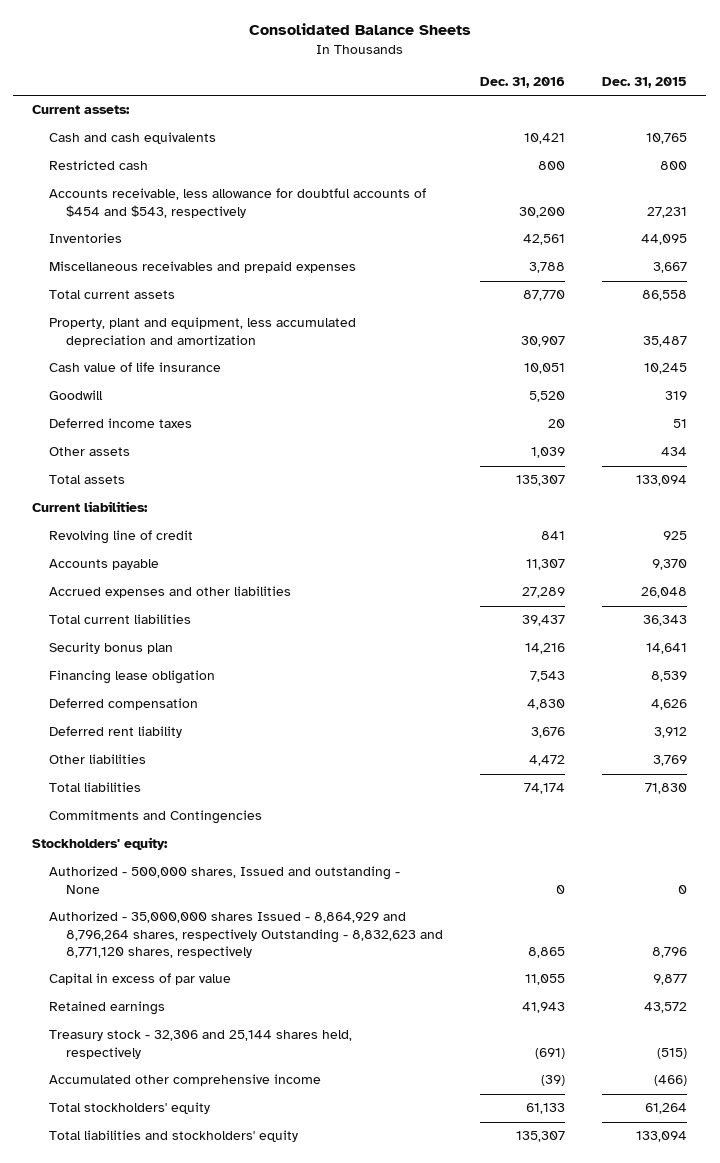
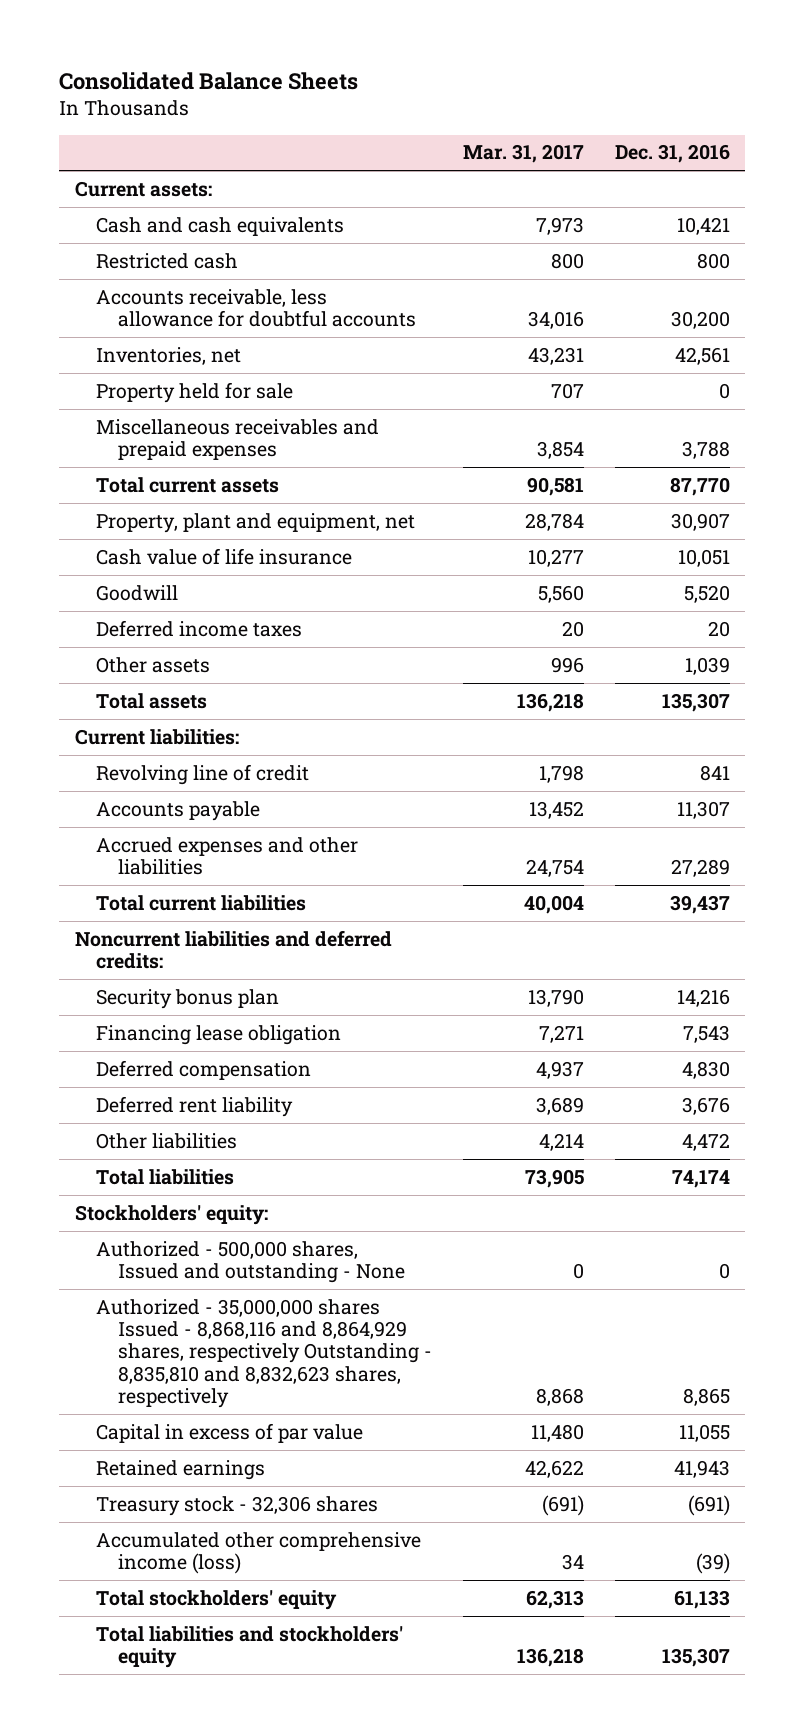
- | Dec. 31, 2016 | Dec. 31, 2015
+ | Mar. 31, 2017 | Dec. 31, 2016
- Accounts receivable, less allowance for doubtful accounts of $454 and $543, respectively | 30,200 | 27,231
- Inventories | 42,561 | 44,095
+ Accounts receivable, less allowance for doubtful accounts | 34,016 | 30,200
+ Inventories, net | 43,231 | 42,561
+ Property held for sale | 707 | 0
- Property, plant and equipment, less accumulated depreciation and amortization | 30,907 | 35,487
+ Property, plant and equipment, net | 28,784 | 30,907
+ Noncurrent liabilities and deferred credits:
- Commitments and Contingencies
- Authorized - 35,000,000 shares Issued - 8,864,929 and 8,796,264 shares, respectively Outstanding - 8,832,623 and 8,771,120 shares, respectively | 8,865 | 8,796
+ Authorized - 35,000,000 shares Issued - 8,868,116 and 8,864,929 shares, respectively Outstanding - 8,835,810 and 8,832,623 shares, respectively | 8,868 | 8,865
- Treasury stock - 32,306 and 25,144 shares held, respectively | (691) | (515)
- Accumulated other comprehensive income | (39) | (466)
+ Treasury stock - 32,306 shares | (691) | (691)
+ Accumulated other comprehensive income (loss) | 34 | (39)

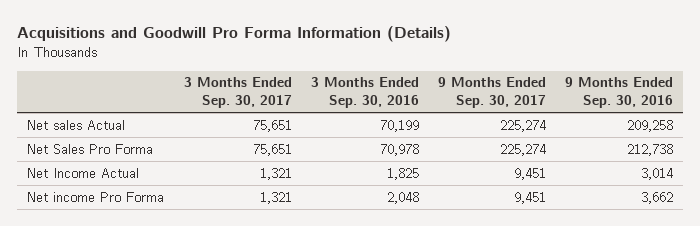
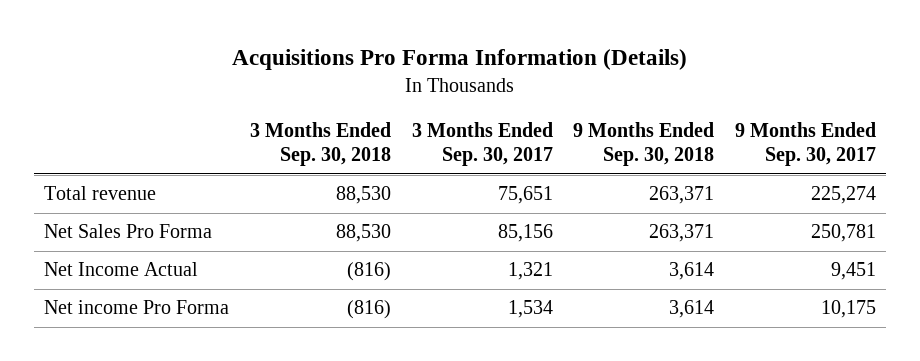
- Acquisitions and Goodwill Pro Forma Information (Details)
+ Acquisitions Pro Forma Information (Details)
- | 3 Months Ended Sep. 30, 2017 | 3 Months Ended Sep. 30, 2016 | 9 Months Ended Sep. 30, 2017 | 9 Months Ended Sep. 30, 2016
+ | 3 Months Ended Sep. 30, 2018 | 3 Months Ended Sep. 30, 2017 | 9 Months Ended Sep. 30, 2018 | 9 Months Ended Sep. 30, 2017
- Net sales Actual | 75,651 | 70,199 | 225,274 | 209,258
- Net Sales Pro Forma | 75,651 | 70,978 | 225,274 | 212,738
+ Total revenue | 88,530 | 75,651 | 263,371 | 225,274
+ Net Sales Pro Forma | 88,530 | 85,156 | 263,371 | 250,781
- Net income Pro Forma | 1,321 | 2,048 | 9,451 | 3,662
+ Net income Pro Forma | (816) | 1,534 | 3,614 | 10,175

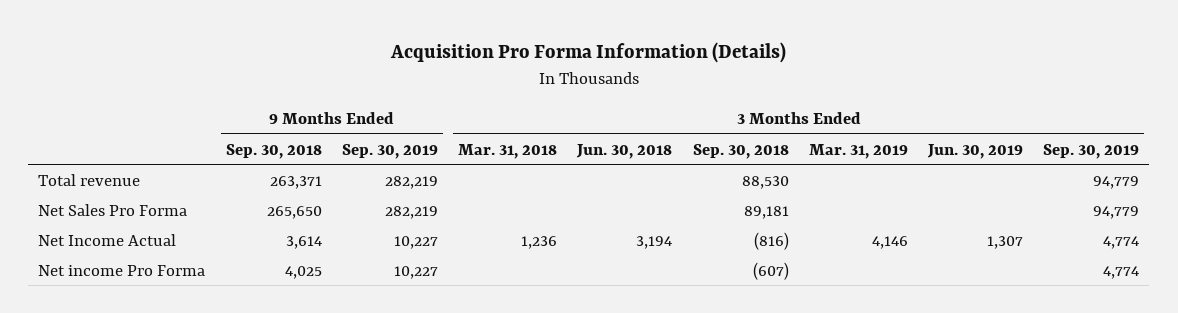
- Acquisitions Pro Forma Information (Details)
+ Acquisition Pro Forma Information (Details)
- | 3 Months Ended Sep. 30, 2018 | 3 Months Ended Sep. 30, 2017 | 9 Months Ended Sep. 30, 2018 | 9 Months Ended Sep. 30, 2017
+ | 9 Months Ended Sep. 30, 2018 | 9 Months Ended Sep. 30, 2019 | 3 Months Ended Mar. 31, 2018 | 3 Months Ended Jun. 30, 2018 | 3 Months Ended Sep. 30, 2018 | 3 Months Ended Mar. 31, 2019 | 3 Months Ended Jun. 30, 2019 | 3 Months Ended Sep. 30, 2019
- Net Sales Pro Forma | 88,530 | 85,156 | 263,371 | 250,781
+ Net Sales Pro Forma | 265,650 | 282,219 | | | 89,181 | | | 94,779
- Net income Pro Forma | (816) | 1,534 | 3,614 | 10,175
+ Net income Pro Forma | 4,025 | 10,227 | | | (607) | | | 4,774

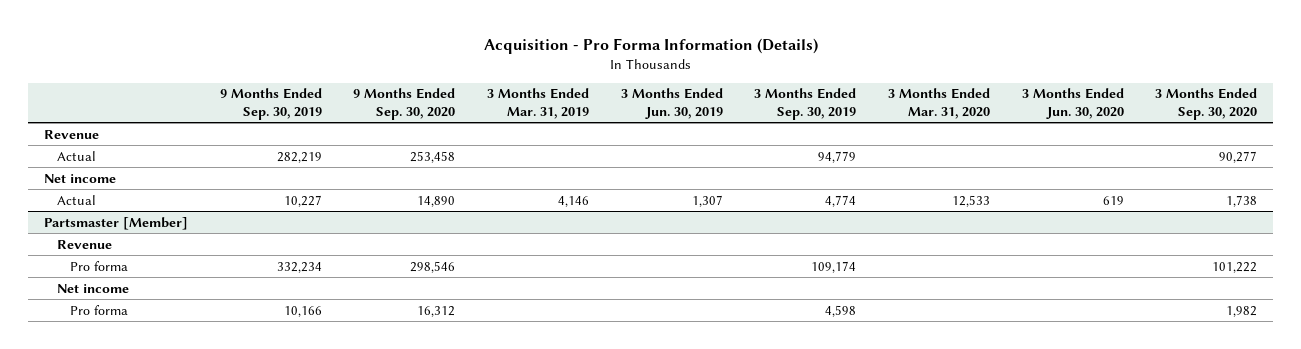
- Acquisition Pro Forma Information (Details)
+ Acquisition - Pro Forma Information (Details)
- | 9 Months Ended Sep. 30, 2018 | 9 Months Ended Sep. 30, 2019 | 3 Months Ended Mar. 31, 2018 | 3 Months Ended Jun. 30, 2018 | 3 Months Ended Sep. 30, 2018 | 3 Months Ended Mar. 31, 2019 | 3 Months Ended Jun. 30, 2019 | 3 Months Ended Sep. 30, 2019
+ | 9 Months Ended Sep. 30, 2019 | 9 Months Ended Sep. 30, 2020 | 3 Months Ended Mar. 31, 2019 | 3 Months Ended Jun. 30, 2019 | 3 Months Ended Sep. 30, 2019 | 3 Months Ended Mar. 31, 2020 | 3 Months Ended Jun. 30, 2020 | 3 Months Ended Sep. 30, 2020
- Total revenue | 263,371 | 282,219 | | | 88,530 | | | 94,779
- Net Sales Pro Forma | 265,650 | 282,219 | | | 89,181 | | | 94,779
- Net Income Actual | 3,614 | 10,227 | 1,236 | 3,194 | (816) | 4,146 | 1,307 | 4,774
- Net income Pro Forma | 4,025 | 10,227 | | | (607) | | | 4,774
+ Revenue
+ Actual | 282,219 | 253,458 | | | 94,779 | | | 90,277
+ Net income
+ Actual | 10,227 | 14,890 | 4,146 | 1,307 | 4,774 | 12,533 | 619 | 1,738
+ Partsmaster [Member]
+ Revenue
+ Pro forma | 332,234 | 298,546 | | | 109,174 | | | 101,222
+ Net income
+ Pro forma | 10,166 | 16,312 | | | 4,598 | | | 1,982

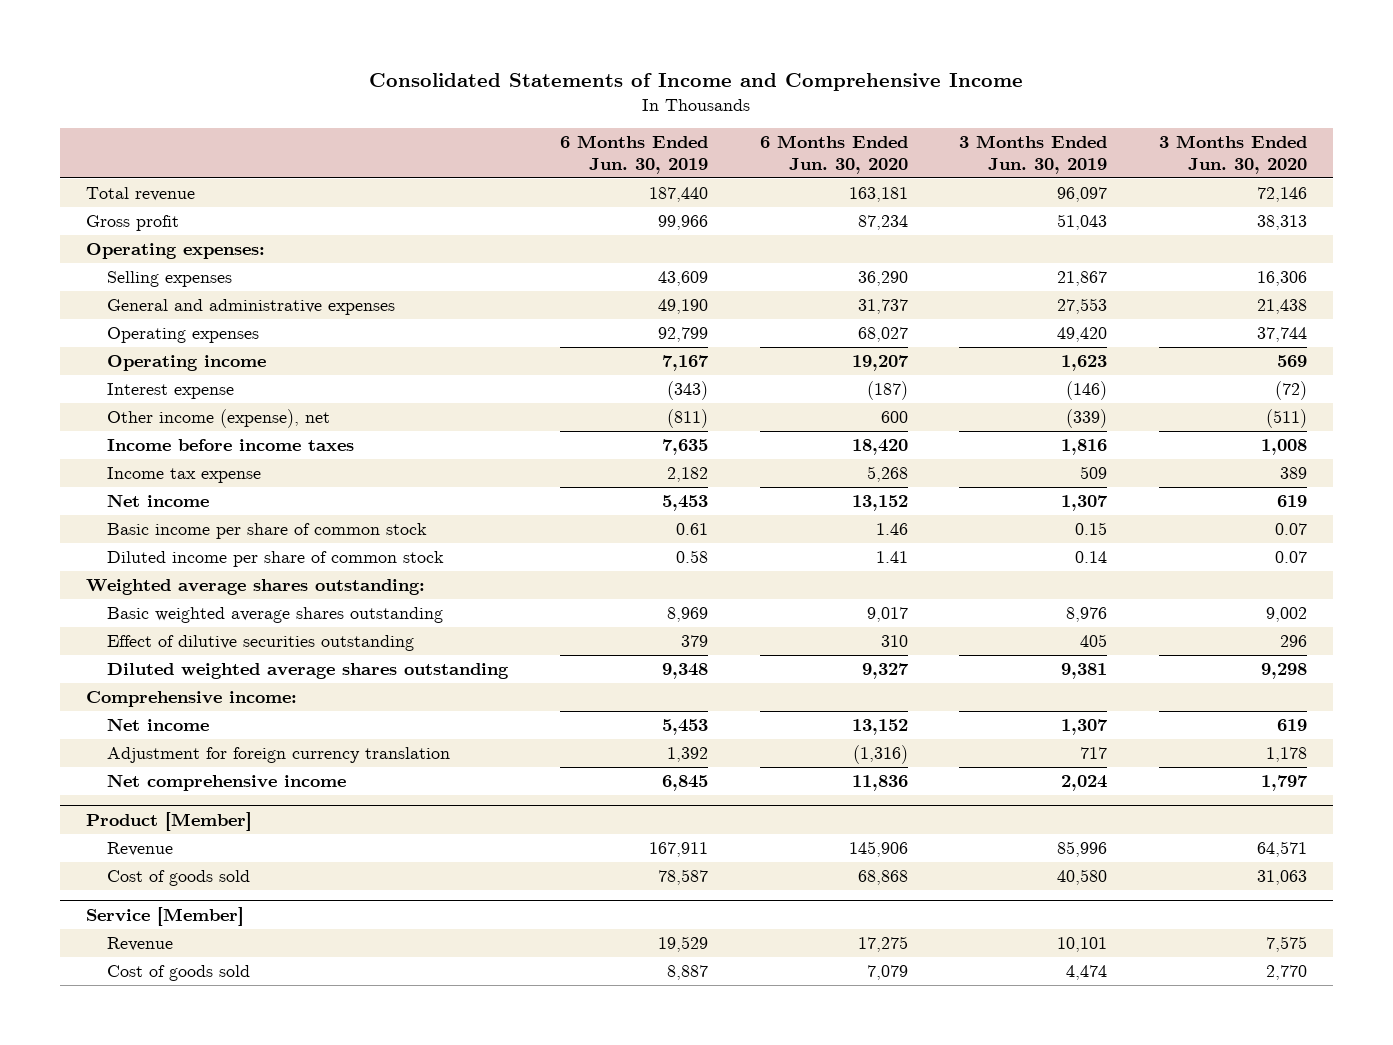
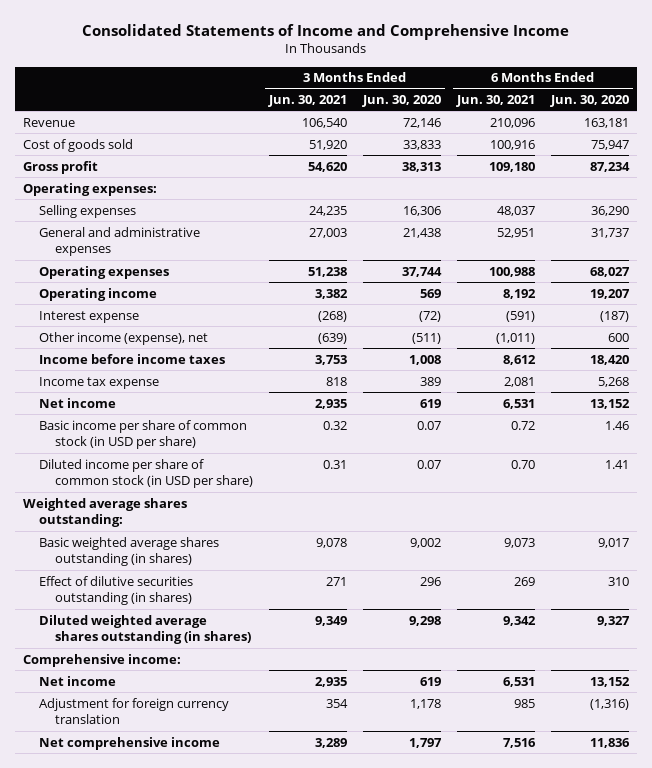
- | 6 Months Ended Jun. 30, 2019 | 6 Months Ended Jun. 30, 2020 | 3 Months Ended Jun. 30, 2019 | 3 Months Ended Jun. 30, 2020
+ | 3 Months Ended Jun. 30, 2021 | 3 Months Ended Jun. 30, 2020 | 6 Months Ended Jun. 30, 2021 | 6 Months Ended Jun. 30, 2020
- Total revenue | 187,440 | 163,181 | 96,097 | 72,146
+ Revenue | 106,540 | 72,146 | 210,096 | 163,181
+ Cost of goods sold | 51,920 | 33,833 | 100,916 | 75,947
- Basic income per share of common stock | 0.61 | 1.46 | 0.15 | 0.07
- Diluted income per share of common stock | 0.58 | 1.41 | 0.14 | 0.07
+ Basic income per share of common stock (in USD per share) | 0.32 | 0.07 | 0.72 | 1.46
+ Diluted income per share of common stock (in USD per share) | 0.31 | 0.07 | 0.70 | 1.41
- Basic weighted average shares outstanding | 8,969 | 9,017 | 8,976 | 9,002
- Effect of dilutive securities outstanding | 379 | 310 | 405 | 296
- Diluted weighted average shares outstanding | 9,348 | 9,327 | 9,381 | 9,298
+ Basic weighted average shares outstanding (in shares) | 9,078 | 9,002 | 9,073 | 9,017
+ Effect of dilutive securities outstanding (in shares) | 271 | 296 | 269 | 310
+ Diluted weighted average shares outstanding (in shares) | 9,349 | 9,298 | 9,342 | 9,327
- Product [Member]
- Revenue | 167,911 | 145,906 | 85,996 | 64,571
- Cost of goods sold | 78,587 | 68,868 | 40,580 | 31,063
- Service [Member]
- Revenue | 19,529 | 17,275 | 10,101 | 7,575
- Cost of goods sold | 8,887 | 7,079 | 4,474 | 2,770

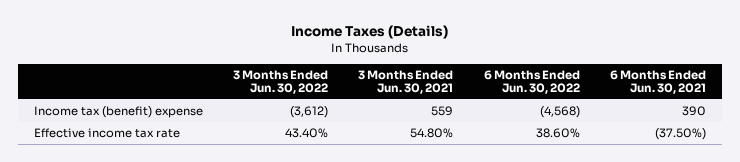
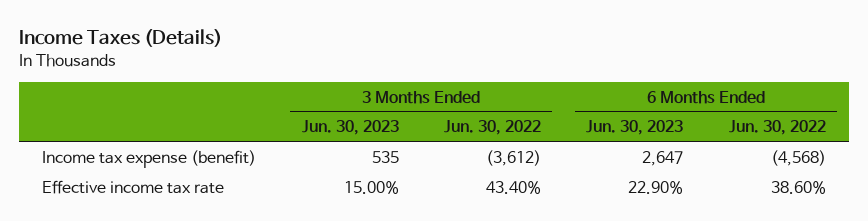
- | 3 Months Ended Jun. 30, 2022 | 3 Months Ended Jun. 30, 2021 | 6 Months Ended Jun. 30, 2022 | 6 Months Ended Jun. 30, 2021
+ | 3 Months Ended Jun. 30, 2023 | 3 Months Ended Jun. 30, 2022 | 6 Months Ended Jun. 30, 2023 | 6 Months Ended Jun. 30, 2022
- Income tax (benefit) expense | (3,612) | 559 | (4,568) | 390
+ Income tax expense (benefit) | 535 | (3,612) | 2,647 | (4,568)

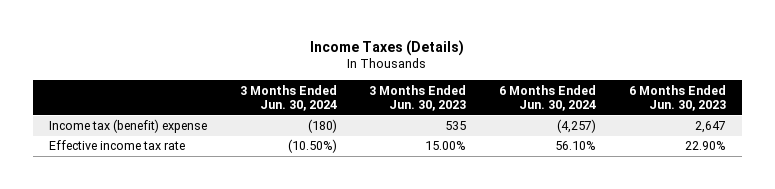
- | 3 Months Ended Jun. 30, 2023 | 3 Months Ended Jun. 30, 2022 | 6 Months Ended Jun. 30, 2023 | 6 Months Ended Jun. 30, 2022
+ | 3 Months Ended Jun. 30, 2024 | 3 Months Ended Jun. 30, 2023 | 6 Months Ended Jun. 30, 2024 | 6 Months Ended Jun. 30, 2023
- Income tax expense (benefit) | 535 | (3,612) | 2,647 | (4,568)
+ Income tax (benefit) expense | (180) | 535 | (4,257) | 2,647

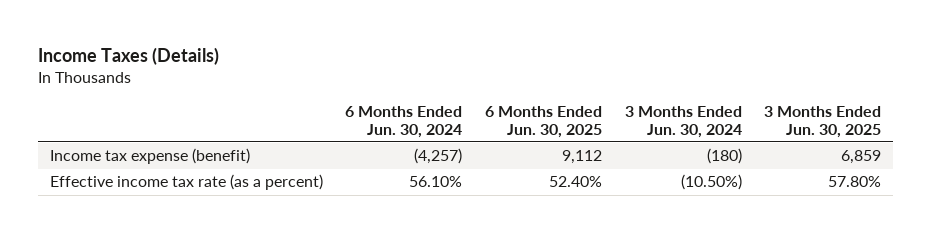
- | 3 Months Ended Jun. 30, 2024 | 3 Months Ended Jun. 30, 2023 | 6 Months Ended Jun. 30, 2024 | 6 Months Ended Jun. 30, 2023
+ | 6 Months Ended Jun. 30, 2024 | 6 Months Ended Jun. 30, 2025 | 3 Months Ended Jun. 30, 2024 | 3 Months Ended Jun. 30, 2025
- Income tax (benefit) expense | (180) | 535 | (4,257) | 2,647
- Effective income tax rate | (10.50%) | 15.00% | 56.10% | 22.90%
+ Income tax expense (benefit) | (4,257) | 9,112 | (180) | 6,859
+ Effective income tax rate (as a percent) | 56.10% | 52.40% | (10.50%) | 57.80%

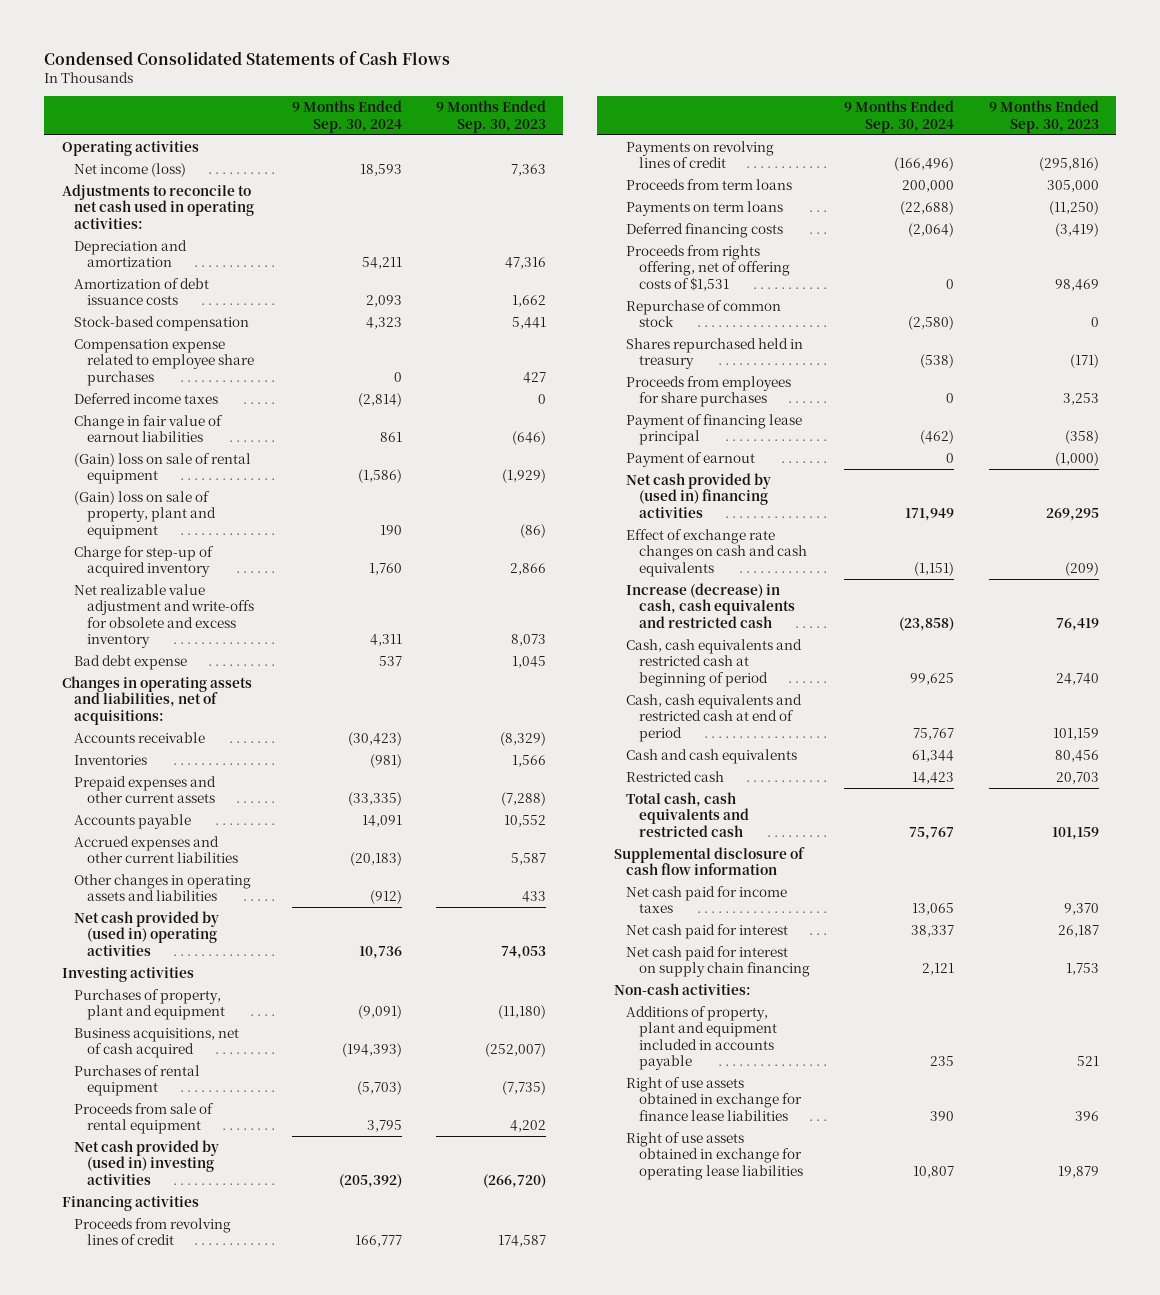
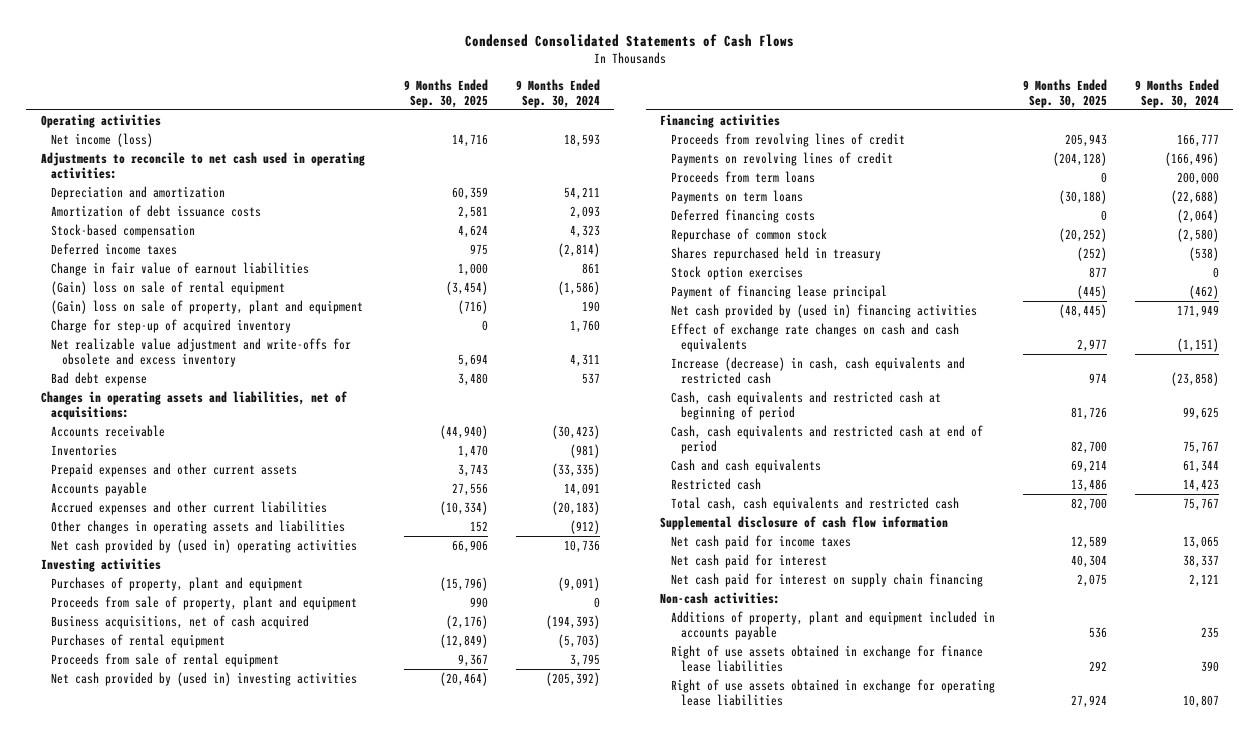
- | 9 Months Ended Sep. 30, 2024 | 9 Months Ended Sep. 30, 2023
+ | 9 Months Ended Sep. 30, 2025 | 9 Months Ended Sep. 30, 2024
- Compensation expense related to employee share purchases | 0 | 427
+ Proceeds from sale of property, plant and equipment | 990 | 0
- Proceeds from rights offering, net of offering costs of $1,531 | 0 | 98,469
- Proceeds from employees for share purchases | 0 | 3,253
+ Stock option exercises | 877 | 0
- Payment of earnout | 0 | (1,000)

